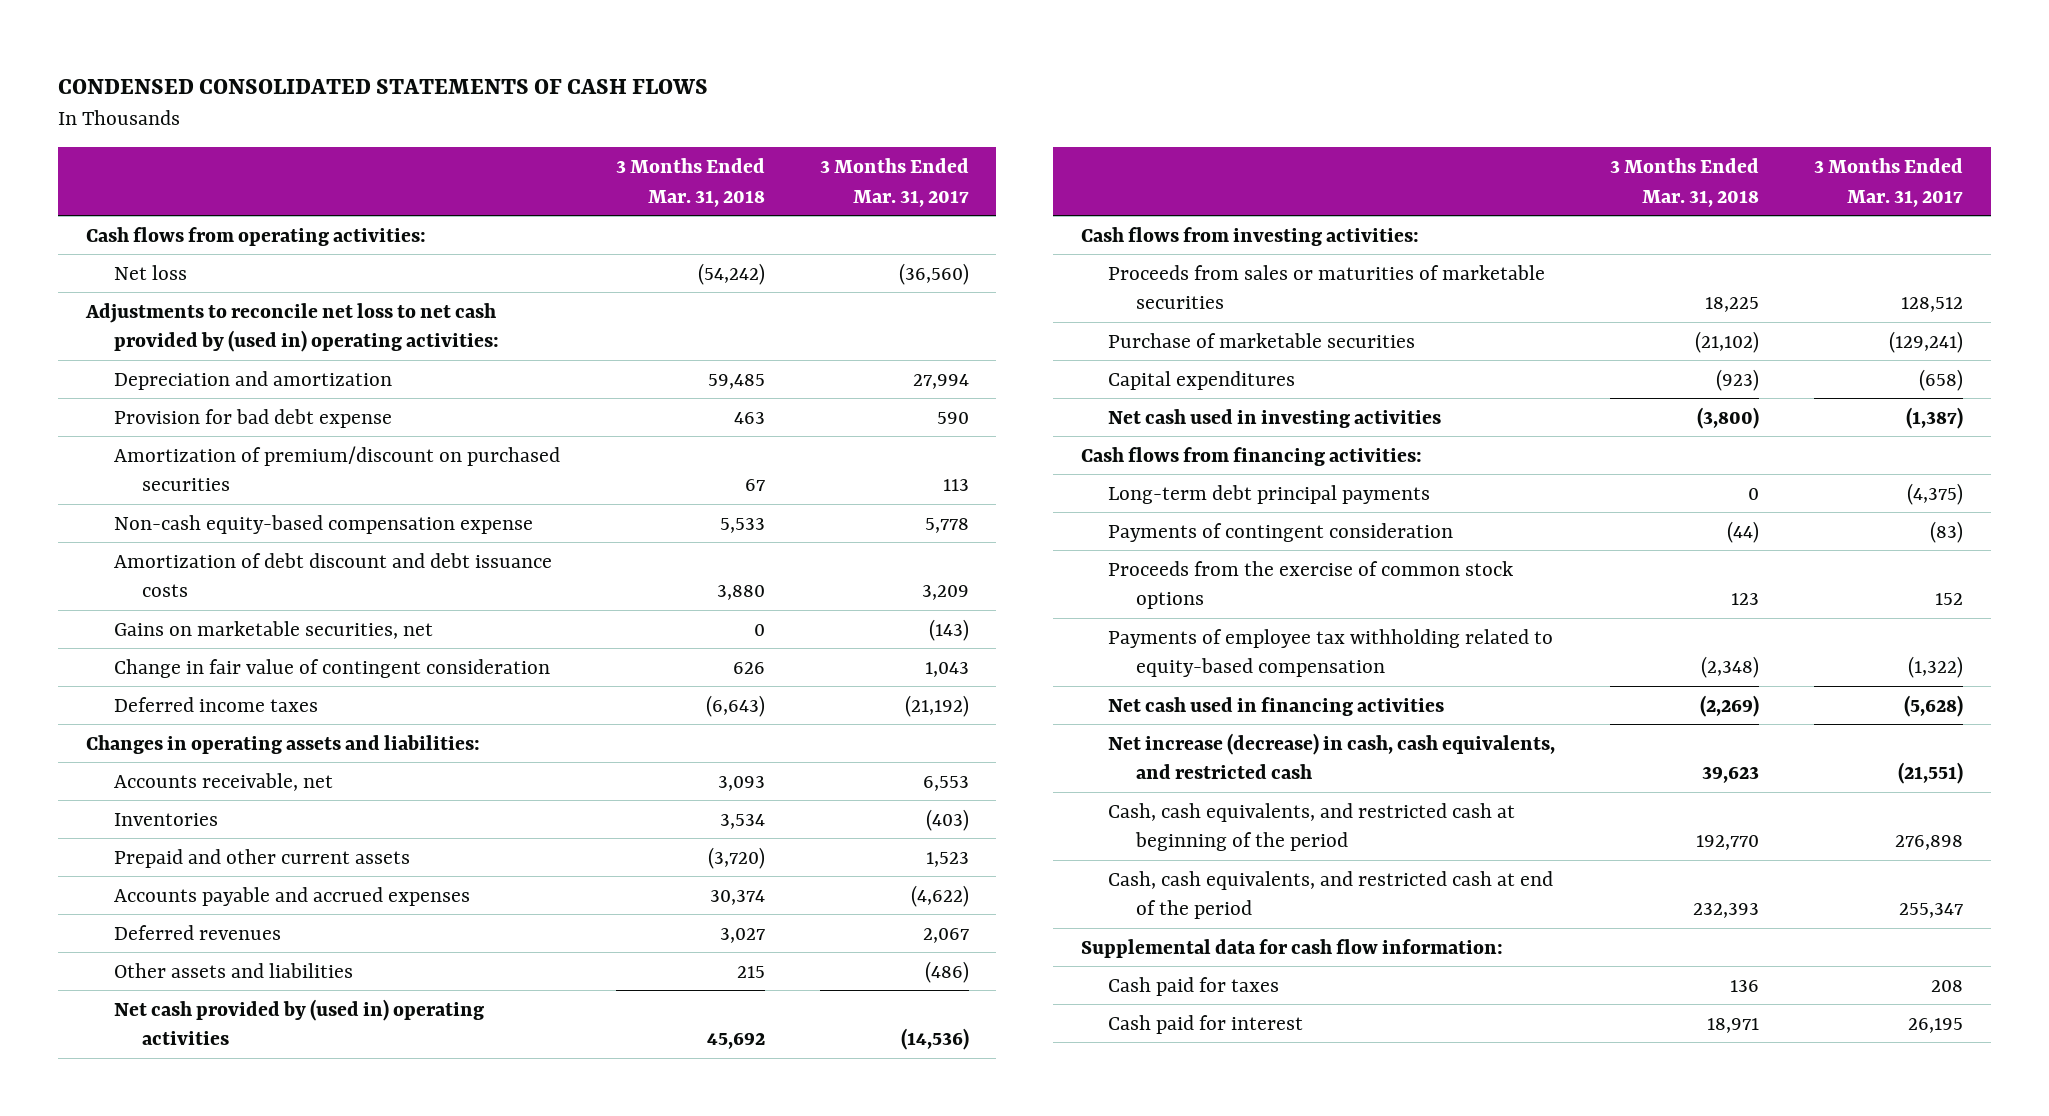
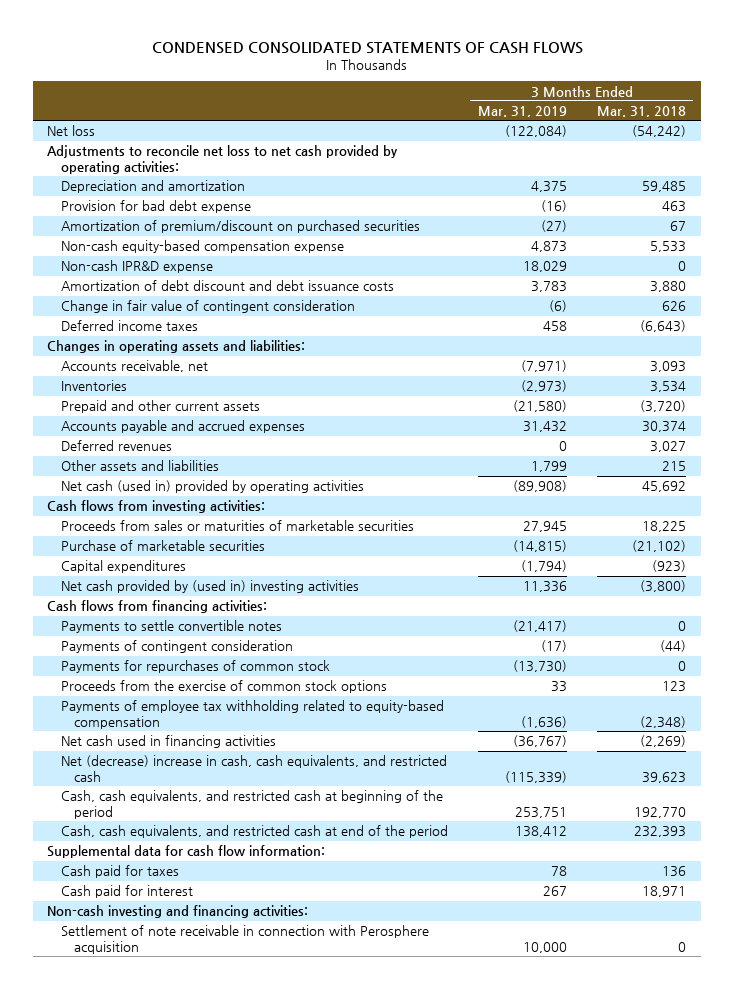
- | 3 Months Ended Mar. 31, 2018 | 3 Months Ended Mar. 31, 2017
+ | 3 Months Ended Mar. 31, 2019 | 3 Months Ended Mar. 31, 2018
- Cash flows from operating activities:
- Adjustments to reconcile net loss to net cash provided by (used in) operating activities:
+ Adjustments to reconcile net loss to net cash provided by operating activities:
+ Non-cash IPR&D expense | 18,029 | 0
- Gains on marketable securities, net | 0 | (143)
- Net cash provided by (used in) operating activities | 45,692 | (14,536)
+ Net cash (used in) provided by operating activities | (89,908) | 45,692
- Net cash used in investing activities | (3,800) | (1,387)
+ Net cash provided by (used in) investing activities | 11,336 | (3,800)
- Long-term debt principal payments | 0 | (4,375)
+ Payments to settle convertible notes | (21,417) | 0
+ Payments for repurchases of common stock | (13,730) | 0
- Net increase (decrease) in cash, cash equivalents, and restricted cash | 39,623 | (21,551)
+ Net (decrease) increase in cash, cash equivalents, and restricted cash | (115,339) | 39,623
+ Non-cash investing and financing activities:
+ Settlement of note receivable in connection with Perosphere acquisition | 10,000 | 0

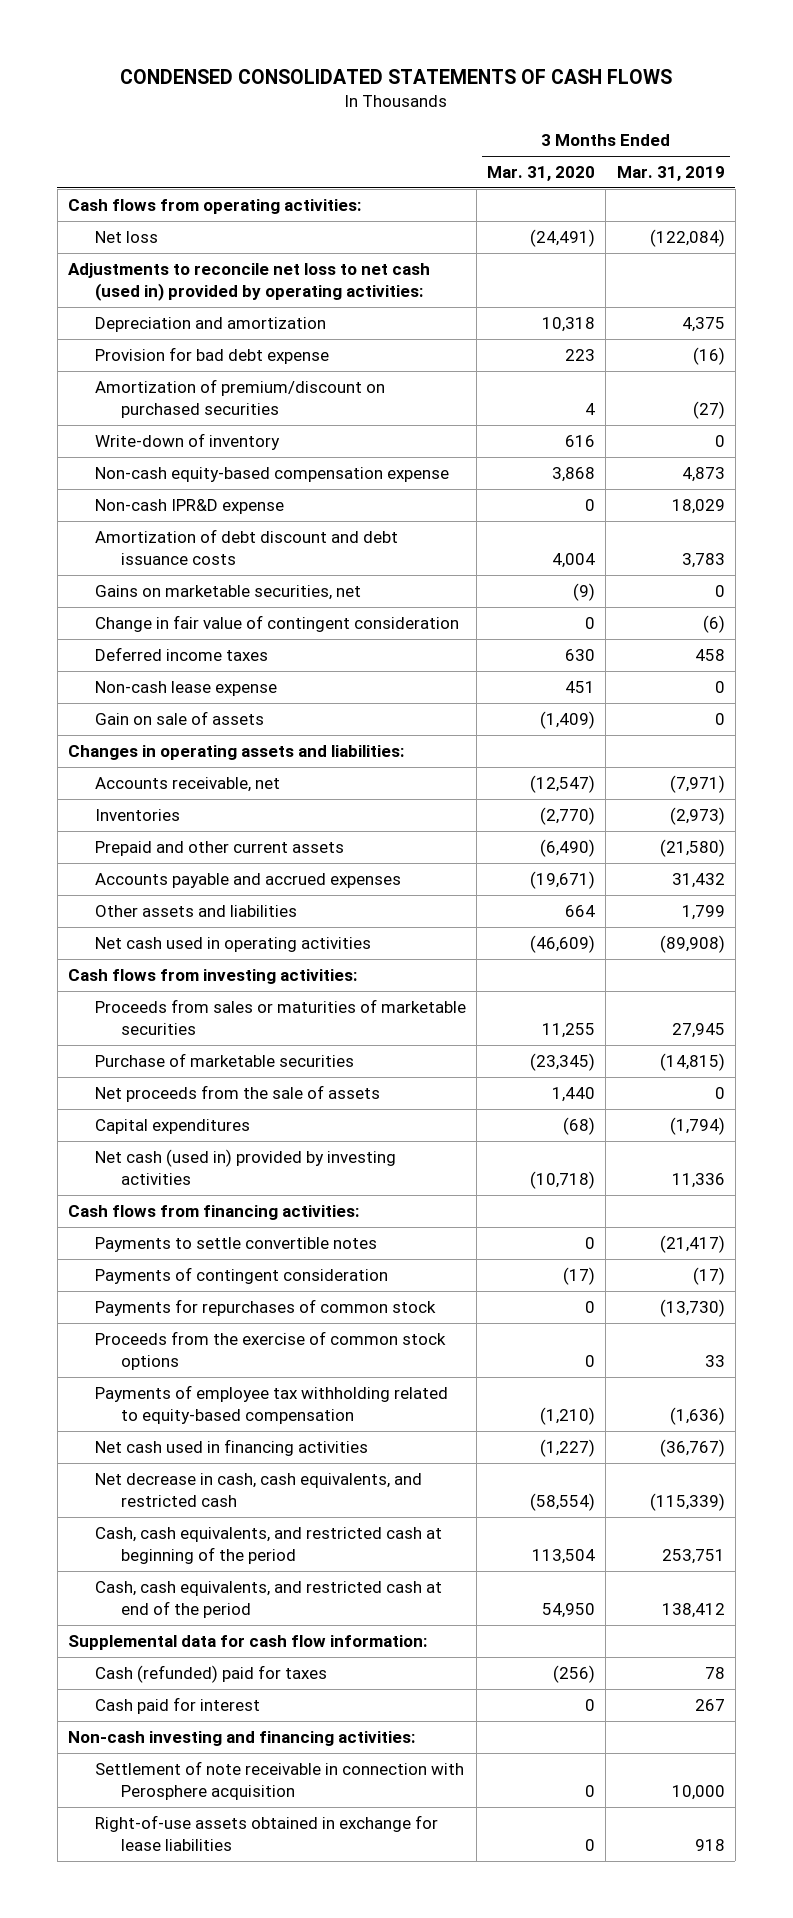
- | 3 Months Ended Mar. 31, 2019 | 3 Months Ended Mar. 31, 2018
+ | 3 Months Ended Mar. 31, 2020 | 3 Months Ended Mar. 31, 2019
+ Cash flows from operating activities:
- Adjustments to reconcile net loss to net cash provided by operating activities:
+ Adjustments to reconcile net loss to net cash (used in) provided by operating activities:
+ Write-down of inventory | 616 | 0
+ Gains on marketable securities, net | (9) | 0
+ Non-cash lease expense | 451 | 0
+ Gain on sale of assets | (1,409) | 0
- Deferred revenues | 0 | 3,027
- Net cash (used in) provided by operating activities | (89,908) | 45,692
+ Net cash used in operating activities | (46,609) | (89,908)
+ Net proceeds from the sale of assets | 1,440 | 0
- Net cash provided by (used in) investing activities | 11,336 | (3,800)
+ Net cash (used in) provided by investing activities | (10,718) | 11,336
- Net (decrease) increase in cash, cash equivalents, and restricted cash | (115,339) | 39,623
+ Net decrease in cash, cash equivalents, and restricted cash | (58,554) | (115,339)
- Cash paid for taxes | 78 | 136
+ Cash (refunded) paid for taxes | (256) | 78
+ Right-of-use assets obtained in exchange for lease liabilities | 0 | 918

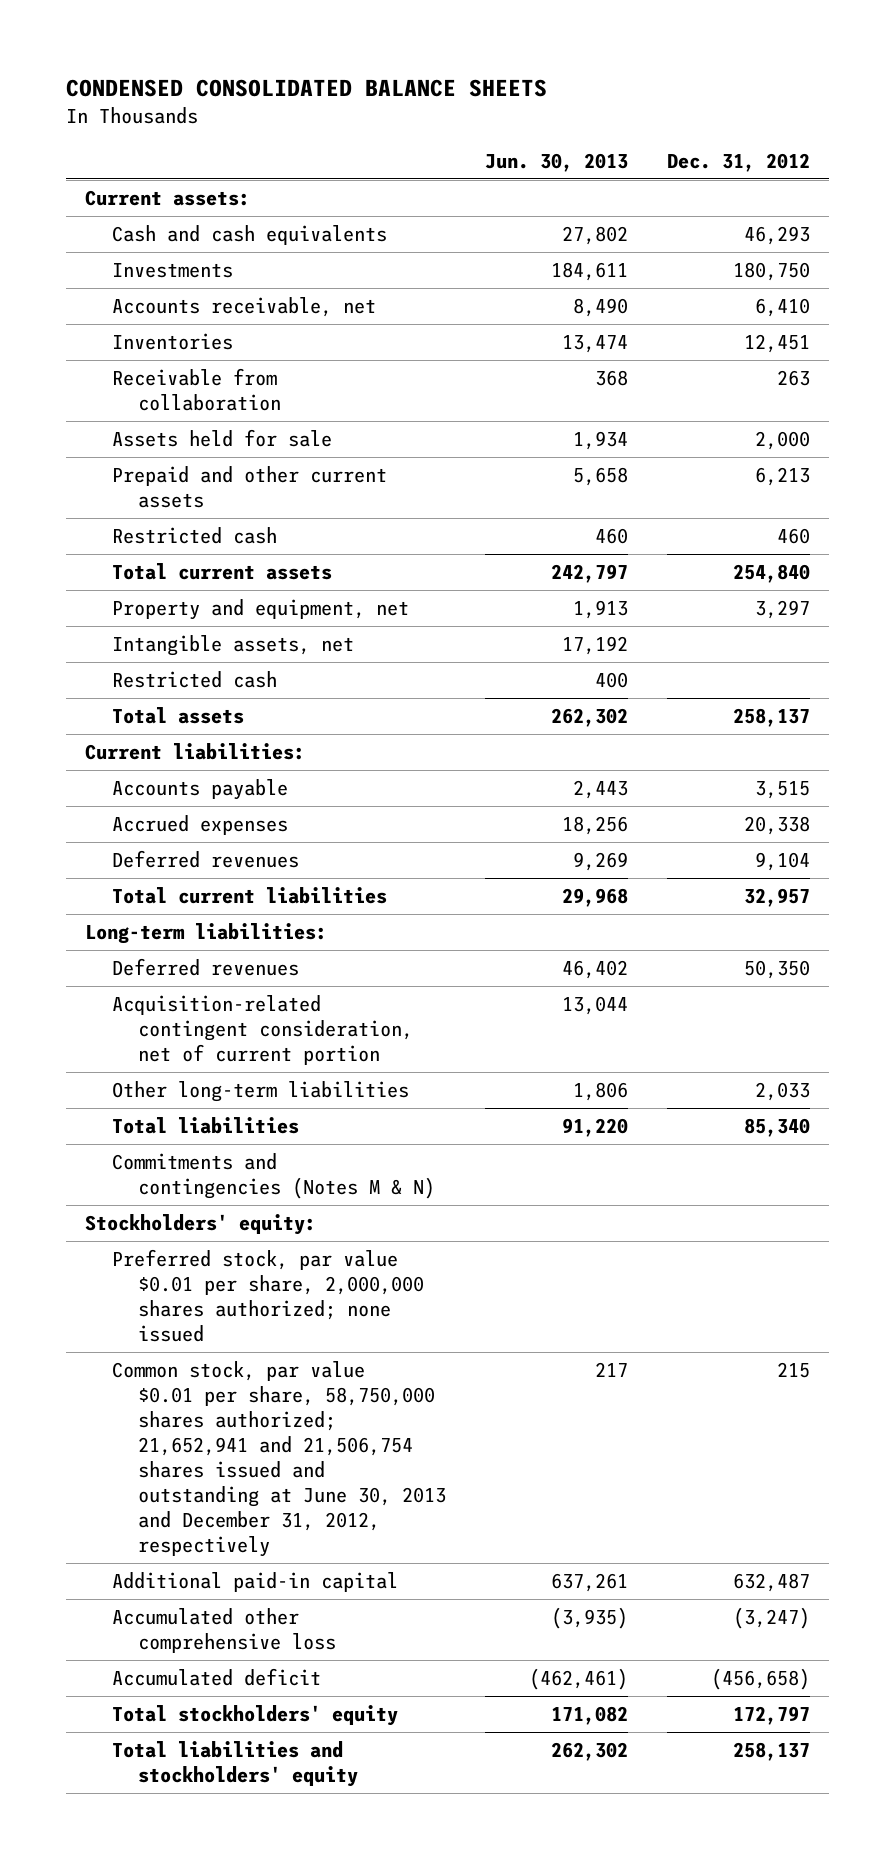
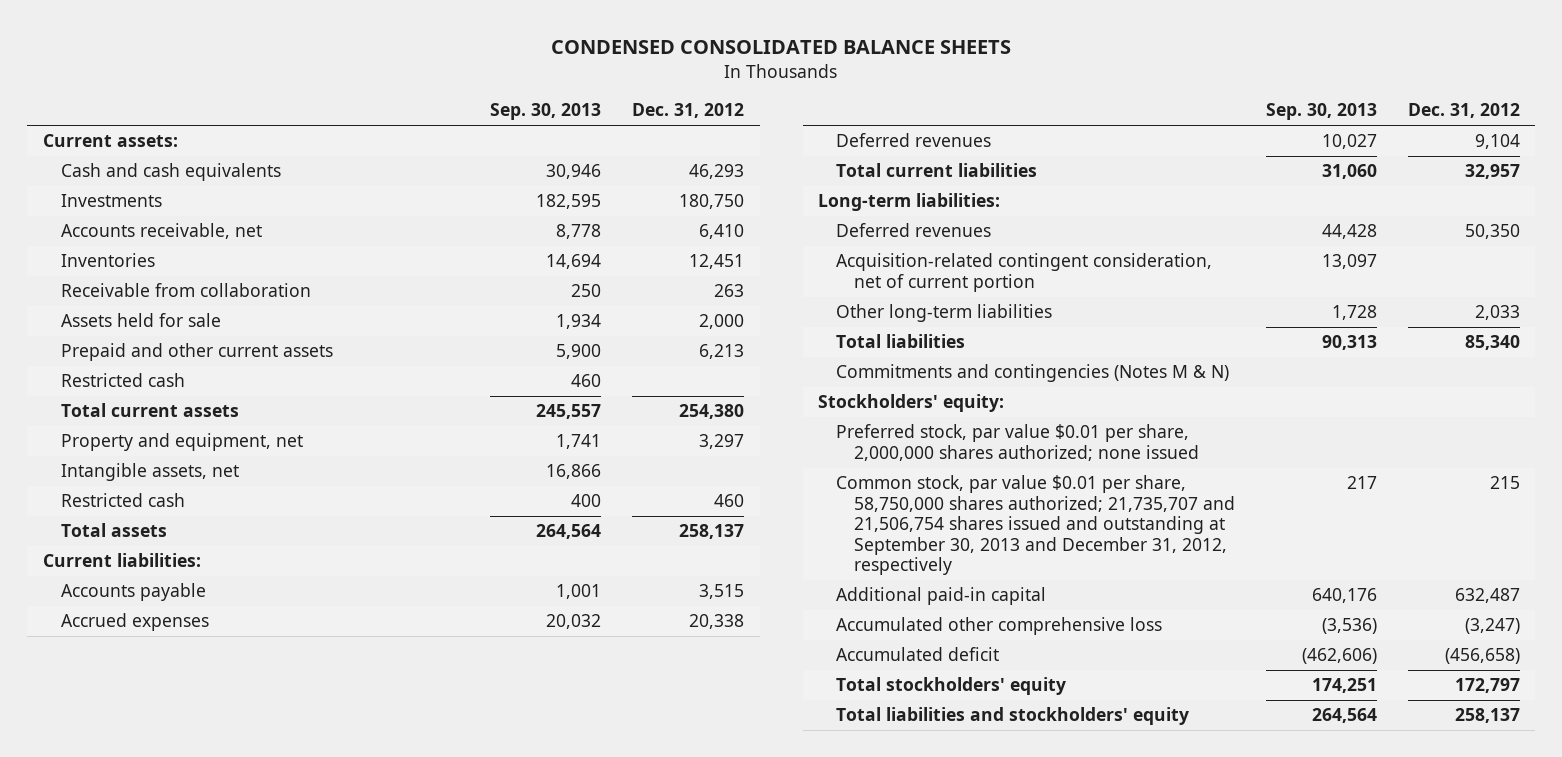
- | Jun. 30, 2013 | Dec. 31, 2012
+ | Sep. 30, 2013 | Dec. 31, 2012
- Total current assets | 242,797 | 254,840
moved up: Restricted cash | 460 |
+ Total current assets | 245,557 | 254,380
moved down: Restricted cash | 400 | 460
- Common stock, par value $0.01 per share, 58,750,000 shares authorized; 21,652,941 and 21,506,754 shares issued and outstanding at June 30, 2013 and December 31, 2012, respectively | 217 | 215
+ Common stock, par value $0.01 per share, 58,750,000 shares authorized; 21,735,707 and 21,506,754 shares issued and outstanding at September 30, 2013 and December 31, 2012, respectively | 217 | 215

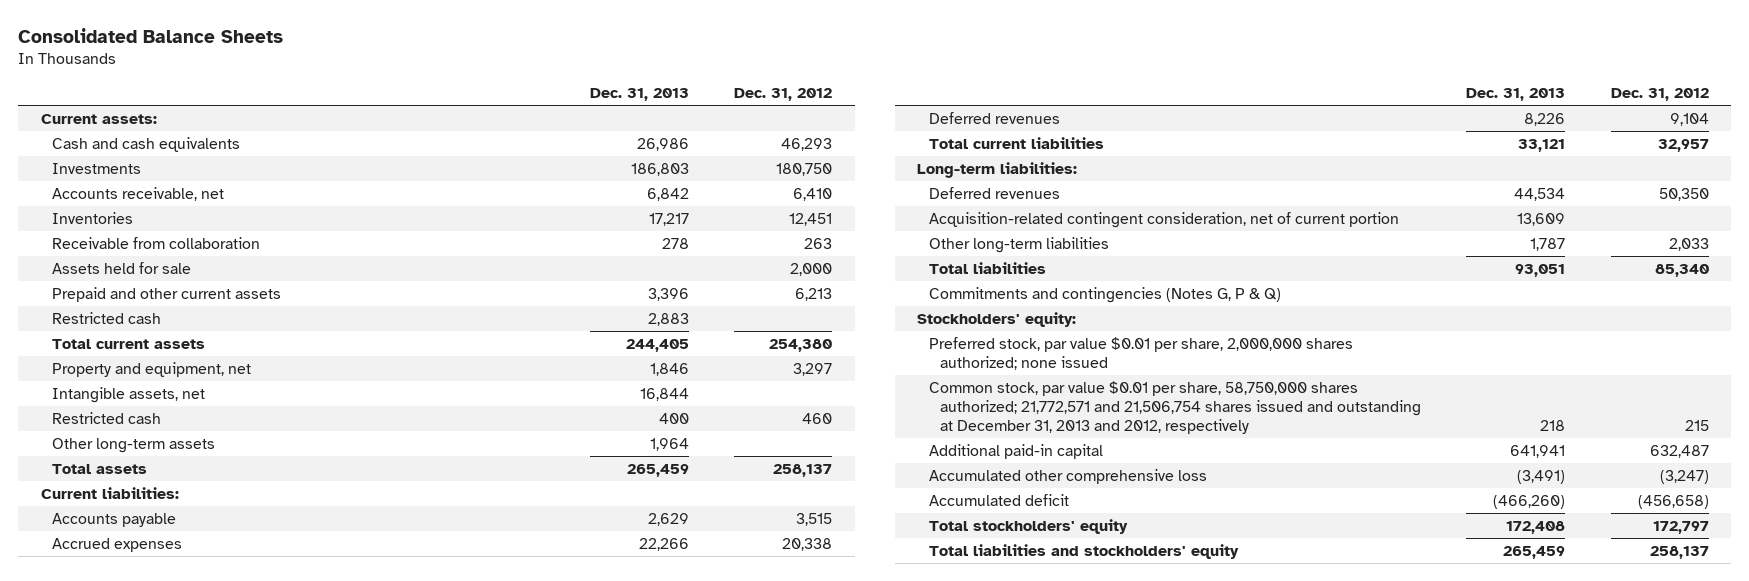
- CONDENSED CONSOLIDATED BALANCE SHEETS
+ Consolidated Balance Sheets
- | Sep. 30, 2013 | Dec. 31, 2012
+ | Dec. 31, 2013 | Dec. 31, 2012
+ Other long-term assets | 1,964 |
- Commitments and contingencies (Notes M & N)
+ Commitments and contingencies (Notes G, P & Q)
- Common stock, par value $0.01 per share, 58,750,000 shares authorized; 21,735,707 and 21,506,754 shares issued and outstanding at September 30, 2013 and December 31, 2012, respectively | 217 | 215
+ Common stock, par value $0.01 per share, 58,750,000 shares authorized; 21,772,571 and 21,506,754 shares issued and outstanding at December 31, 2013 and 2012, respectively | 218 | 215

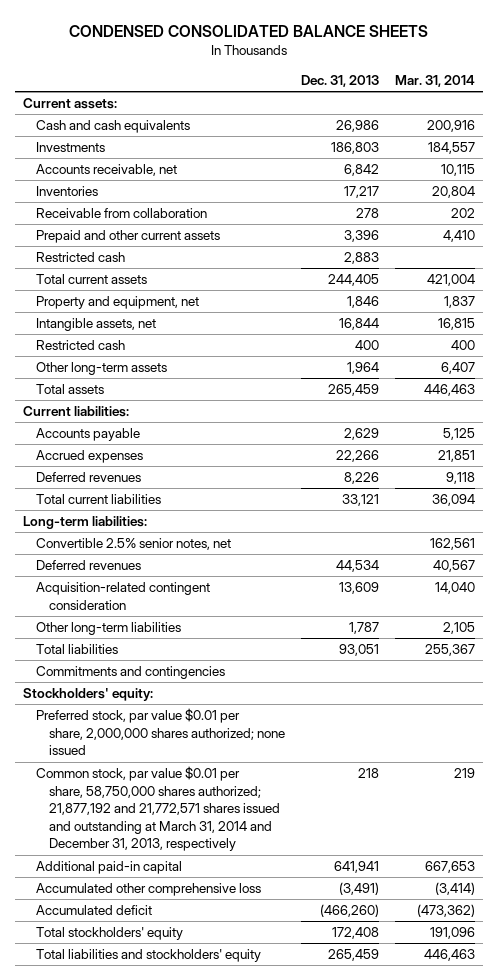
- Consolidated Balance Sheets
+ CONDENSED CONSOLIDATED BALANCE SHEETS
- | Dec. 31, 2013 | Dec. 31, 2012
+ | Dec. 31, 2013 | Mar. 31, 2014
- Assets held for sale | | 2,000
+ Convertible 2.5% senior notes, net | | 162,561
- Acquisition-related contingent consideration, net of current portion | 13,609 |
+ Acquisition-related contingent consideration | 13,609 | 14,040
- Commitments and contingencies (Notes G, P & Q)
+ Commitments and contingencies
- Common stock, par value $0.01 per share, 58,750,000 shares authorized; 21,772,571 and 21,506,754 shares issued and outstanding at December 31, 2013 and 2012, respectively | 218 | 215
+ Common stock, par value $0.01 per share, 58,750,000 shares authorized; 21,877,192 and 21,772,571 shares issued and outstanding at March 31, 2014 and December 31, 2013, respectively | 218 | 219

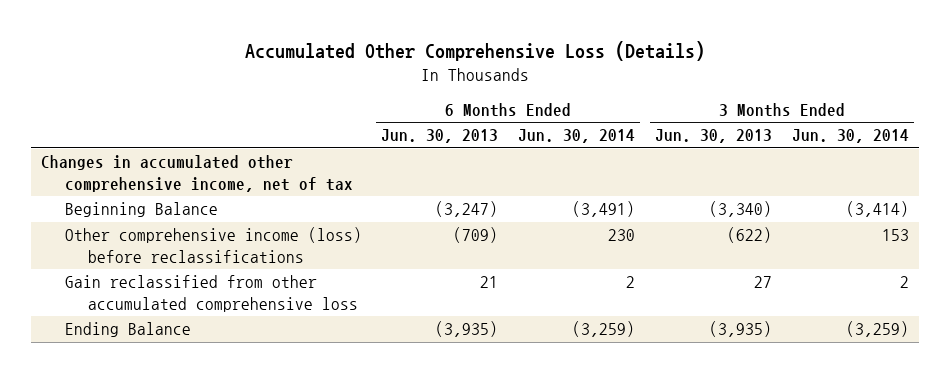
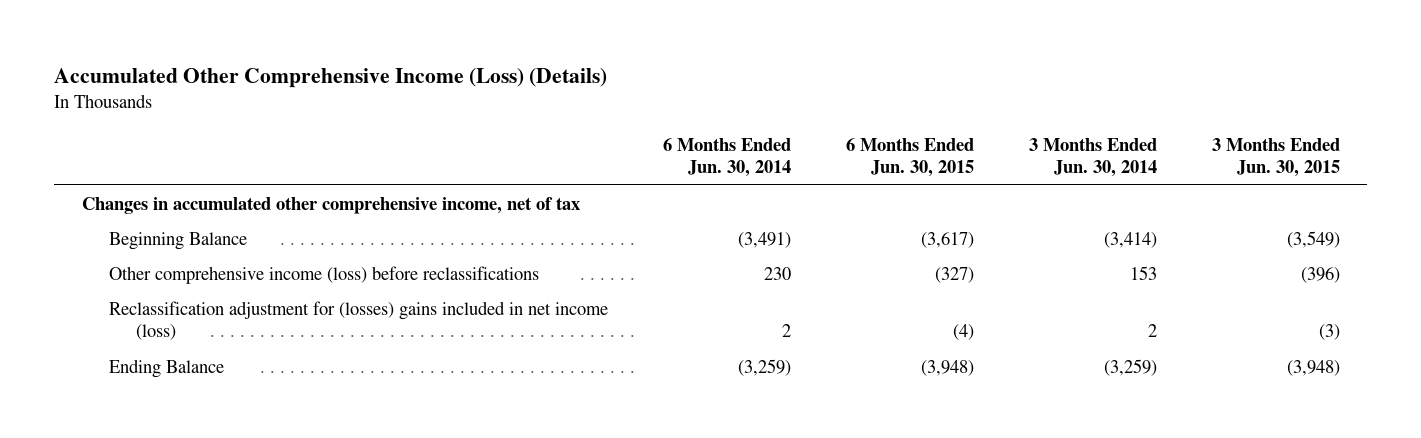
- Accumulated Other Comprehensive Loss (Details)
+ Accumulated Other Comprehensive Income (Loss) (Details)
- | 6 Months Ended Jun. 30, 2013 | 6 Months Ended Jun. 30, 2014 | 3 Months Ended Jun. 30, 2013 | 3 Months Ended Jun. 30, 2014
+ | 6 Months Ended Jun. 30, 2014 | 6 Months Ended Jun. 30, 2015 | 3 Months Ended Jun. 30, 2014 | 3 Months Ended Jun. 30, 2015
- Gain reclassified from other accumulated comprehensive loss | 21 | 2 | 27 | 2
+ Reclassification adjustment for (losses) gains included in net income (loss) | 2 | (4) | 2 | (3)

